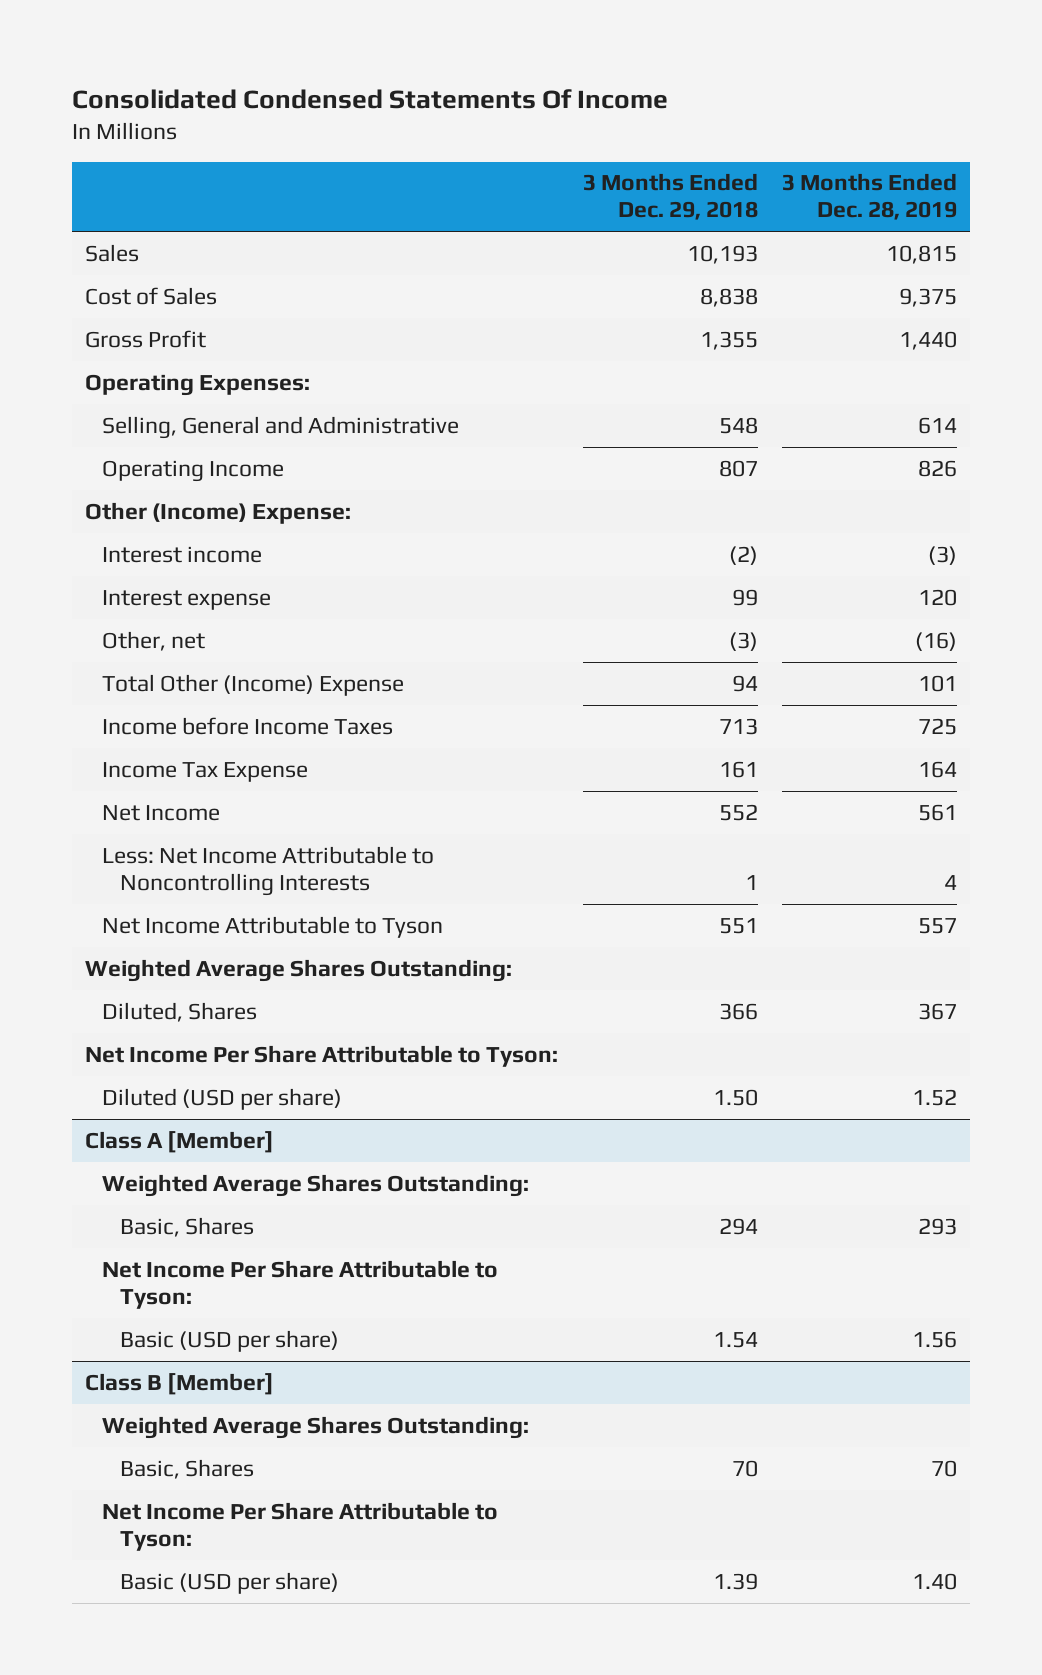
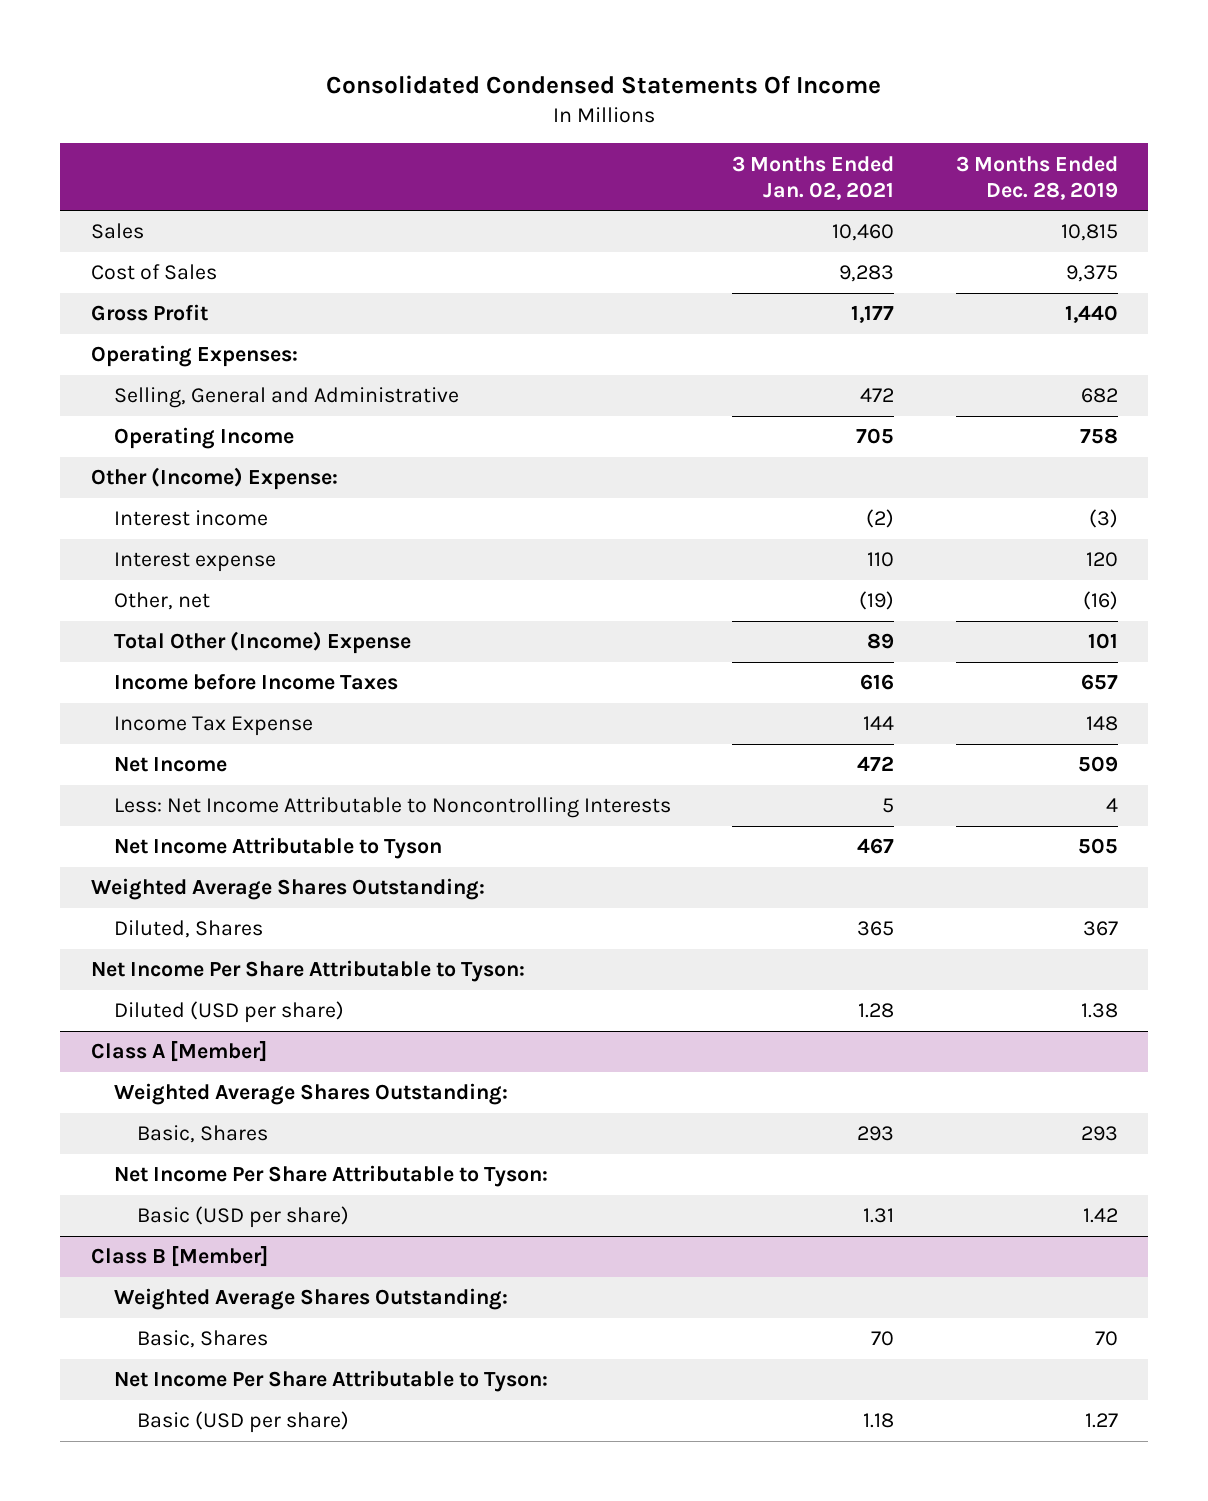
- | 3 Months Ended Dec. 29, 2018 | 3 Months Ended Dec. 28, 2019
+ | 3 Months Ended Jan. 02, 2021 | 3 Months Ended Dec. 28, 2019
- Selling, General and Administrative | 548 | 614
- Operating Income | 807 | 826
+ Selling, General and Administrative | 472 | 682
+ Operating Income | 705 | 758
- Income before Income Taxes | 713 | 725
- Income Tax Expense | 161 | 164
- Net Income | 552 | 561
+ Income before Income Taxes | 616 | 657
+ Income Tax Expense | 144 | 148
+ Net Income | 472 | 509
- Net Income Attributable to Tyson | 551 | 557
+ Net Income Attributable to Tyson | 467 | 505
- Diluted (USD per share) | 1.50 | 1.52
+ Diluted (USD per share) | 1.28 | 1.38
@ Class A [Member]
- Basic (USD per share) | 1.54 | 1.56
+ Basic (USD per share) | 1.31 | 1.42
@ Class B [Member]
- Basic (USD per share) | 1.39 | 1.40
+ Basic (USD per share) | 1.18 | 1.27

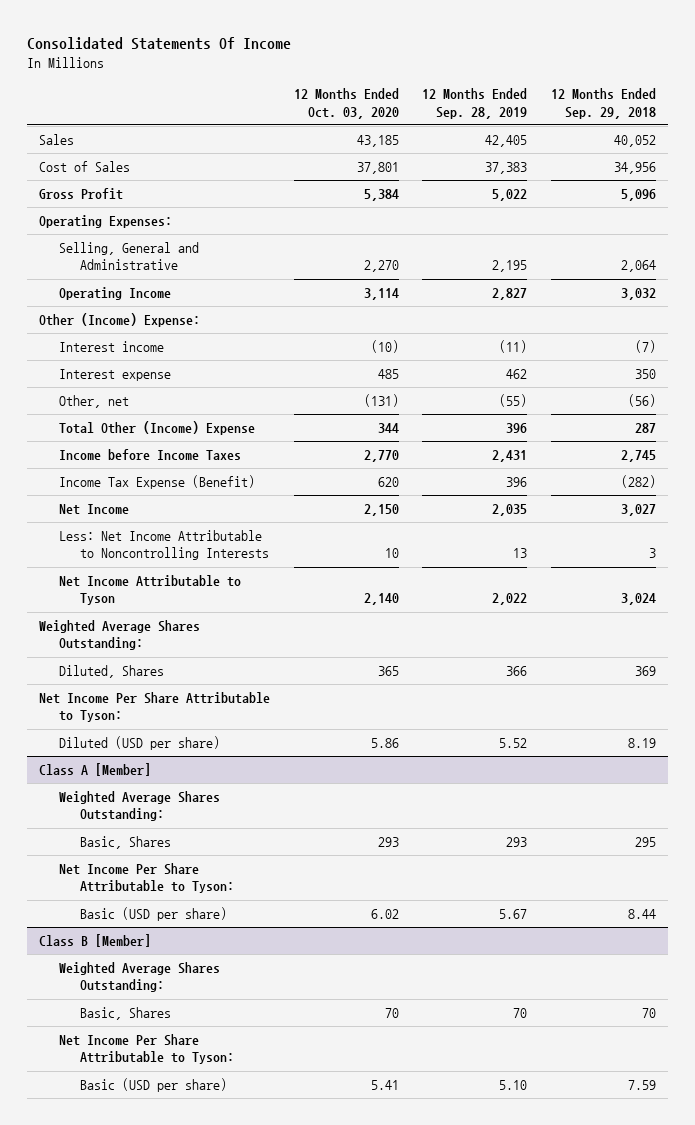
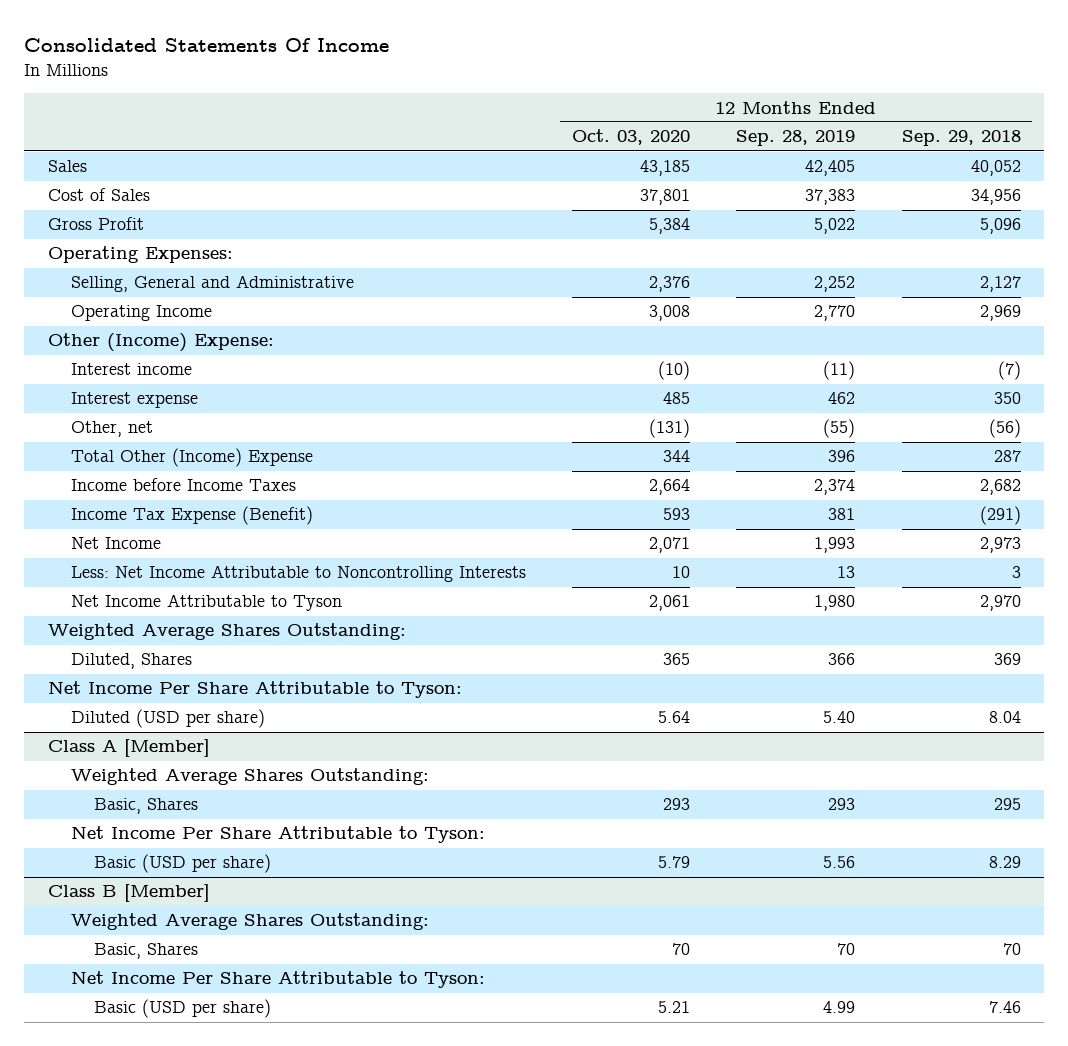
- Selling, General and Administrative | 2,270 | 2,195 | 2,064
- Operating Income | 3,114 | 2,827 | 3,032
+ Selling, General and Administrative | 2,376 | 2,252 | 2,127
+ Operating Income | 3,008 | 2,770 | 2,969
- Income before Income Taxes | 2,770 | 2,431 | 2,745
- Income Tax Expense (Benefit) | 620 | 396 | (282)
- Net Income | 2,150 | 2,035 | 3,027
+ Income before Income Taxes | 2,664 | 2,374 | 2,682
+ Income Tax Expense (Benefit) | 593 | 381 | (291)
+ Net Income | 2,071 | 1,993 | 2,973
- Net Income Attributable to Tyson | 2,140 | 2,022 | 3,024
+ Net Income Attributable to Tyson | 2,061 | 1,980 | 2,970
- Diluted (USD per share) | 5.86 | 5.52 | 8.19
+ Diluted (USD per share) | 5.64 | 5.40 | 8.04
@ Class A [Member]
- Basic (USD per share) | 6.02 | 5.67 | 8.44
+ Basic (USD per share) | 5.79 | 5.56 | 8.29
@ Class B [Member]
- Basic (USD per share) | 5.41 | 5.10 | 7.59
+ Basic (USD per share) | 5.21 | 4.99 | 7.46

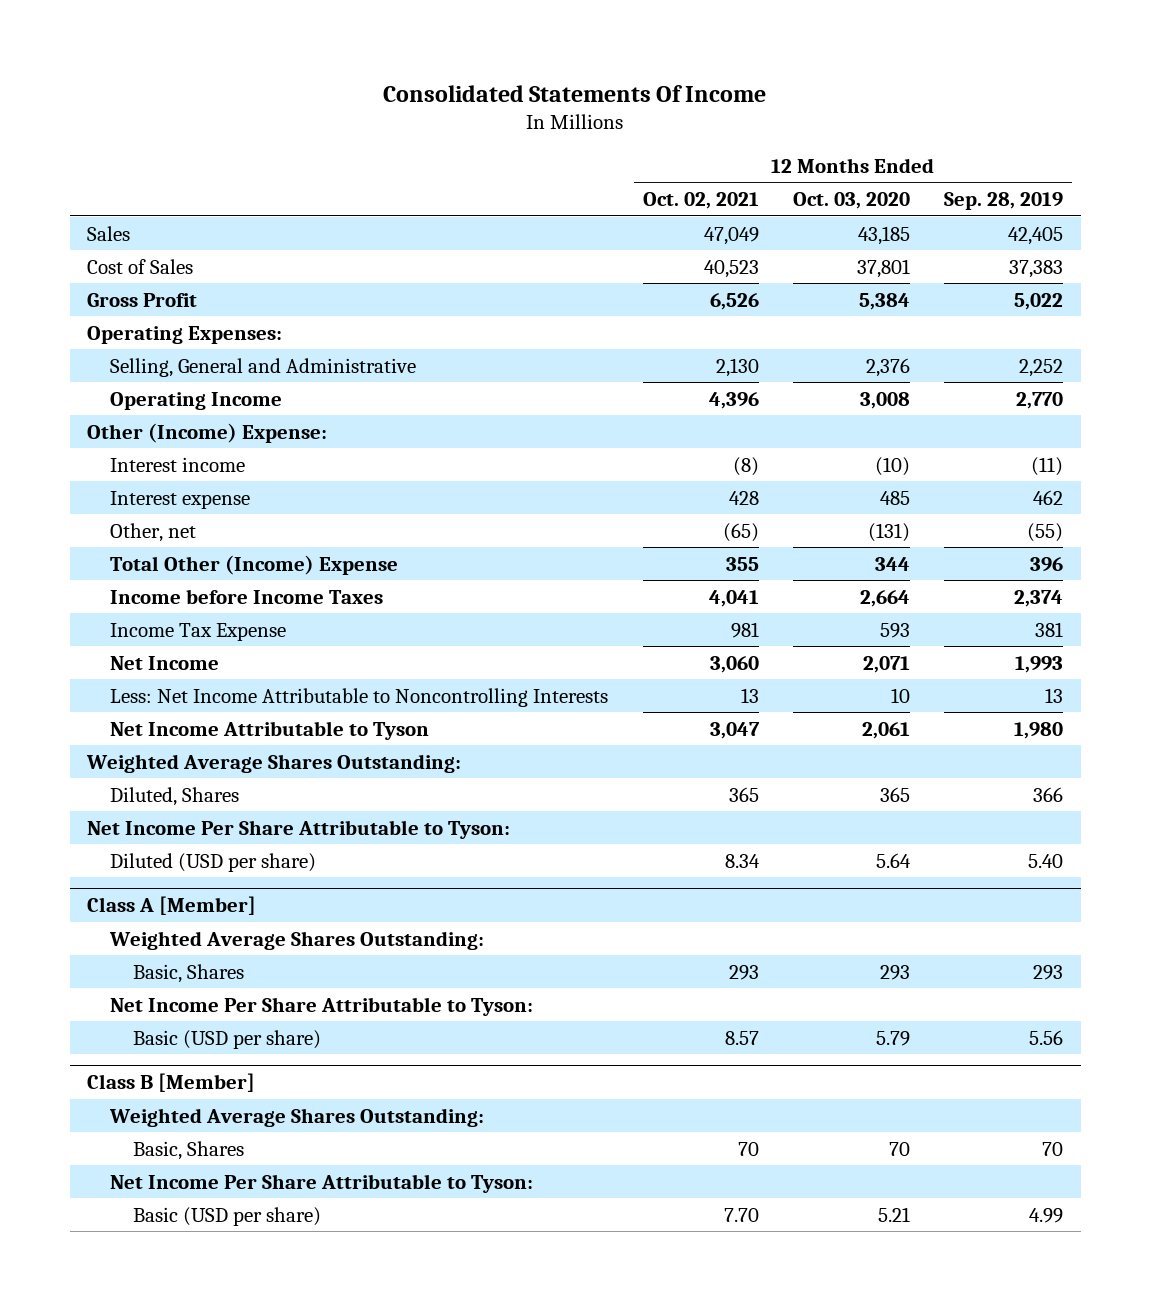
- | 12 Months Ended Oct. 03, 2020 | 12 Months Ended Sep. 28, 2019 | 12 Months Ended Sep. 29, 2018
+ | 12 Months Ended Oct. 02, 2021 | 12 Months Ended Oct. 03, 2020 | 12 Months Ended Sep. 28, 2019
- Income Tax Expense (Benefit) | 593 | 381 | (291)
+ Income Tax Expense | 981 | 593 | 381

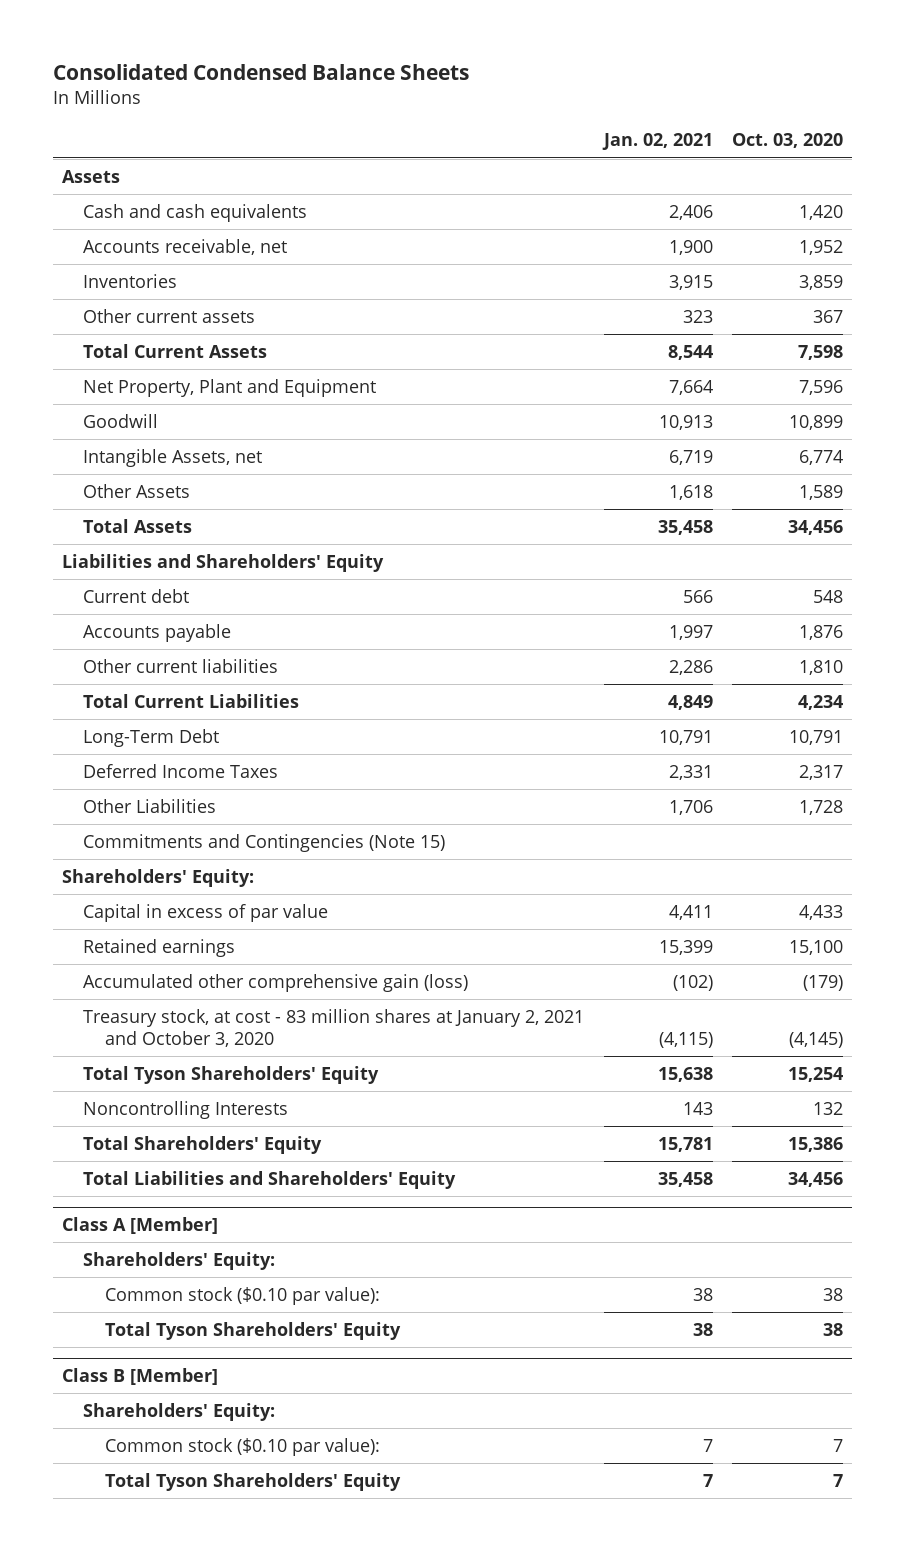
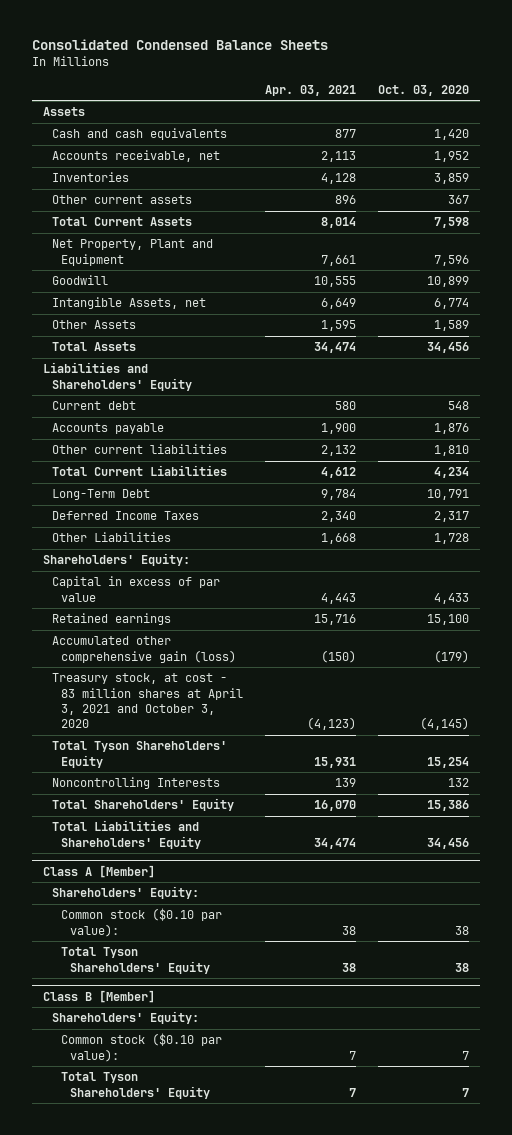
- | Jan. 02, 2021 | Oct. 03, 2020
+ | Apr. 03, 2021 | Oct. 03, 2020
- Commitments and Contingencies (Note 15)
- Treasury stock, at cost - 83 million shares at January 2, 2021 and October 3, 2020 | (4,115) | (4,145)
+ Treasury stock, at cost - 83 million shares at April 3, 2021 and October 3, 2020 | (4,123) | (4,145)

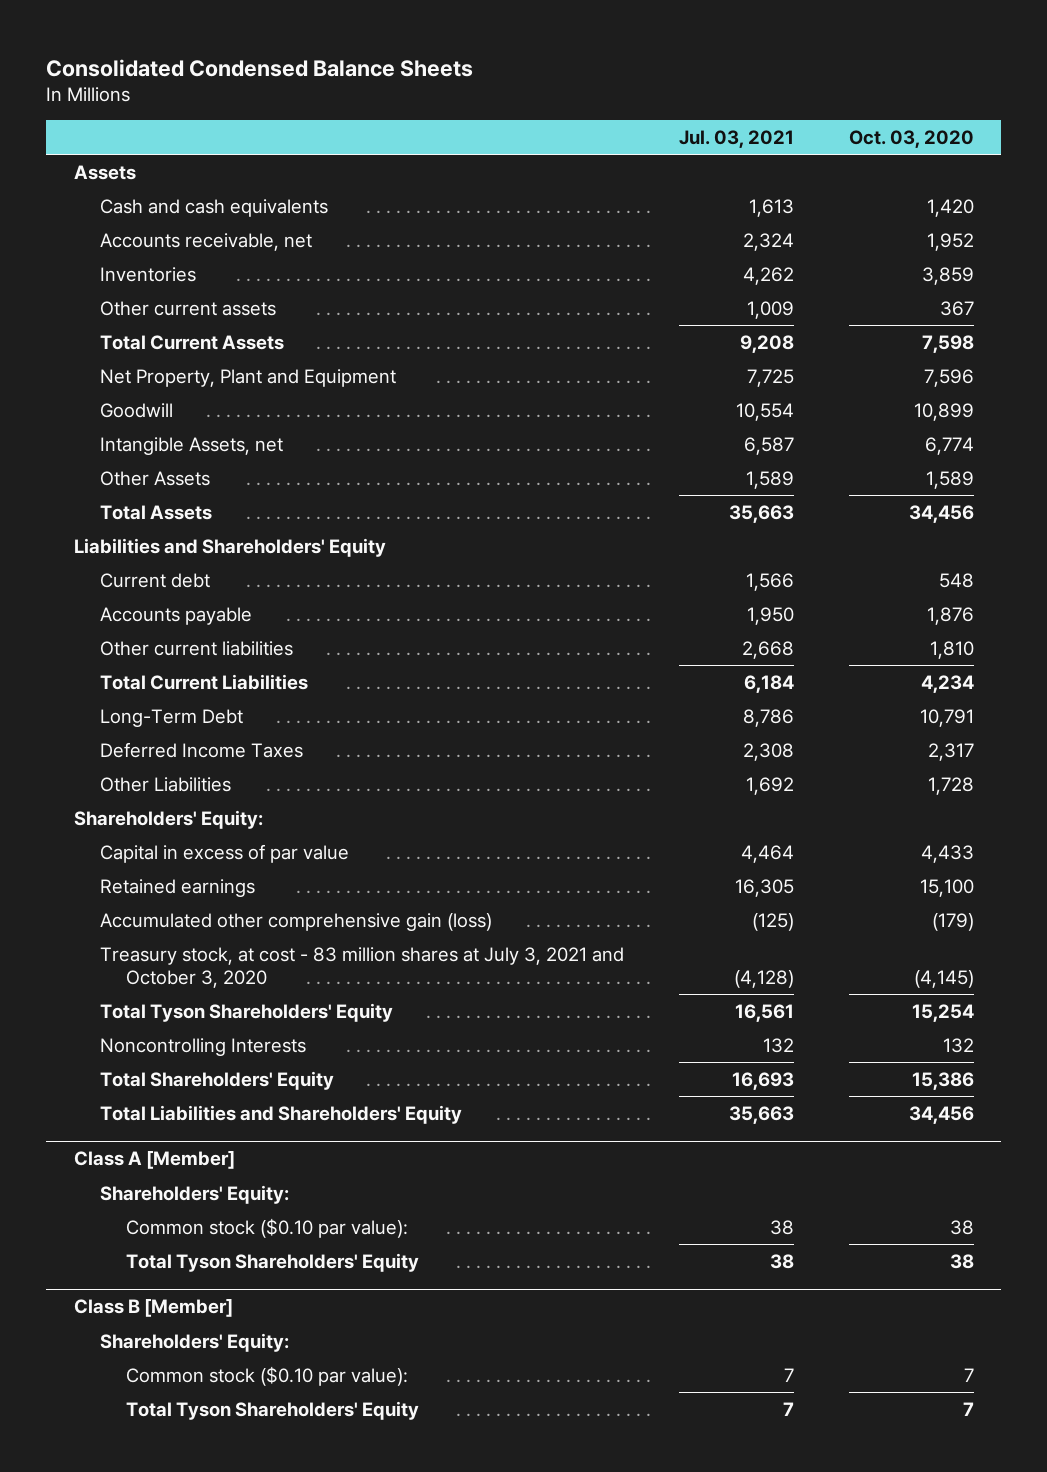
- | Apr. 03, 2021 | Oct. 03, 2020
+ | Jul. 03, 2021 | Oct. 03, 2020
- Treasury stock, at cost - 83 million shares at April 3, 2021 and October 3, 2020 | (4,123) | (4,145)
+ Treasury stock, at cost - 83 million shares at July 3, 2021 and October 3, 2020 | (4,128) | (4,145)

